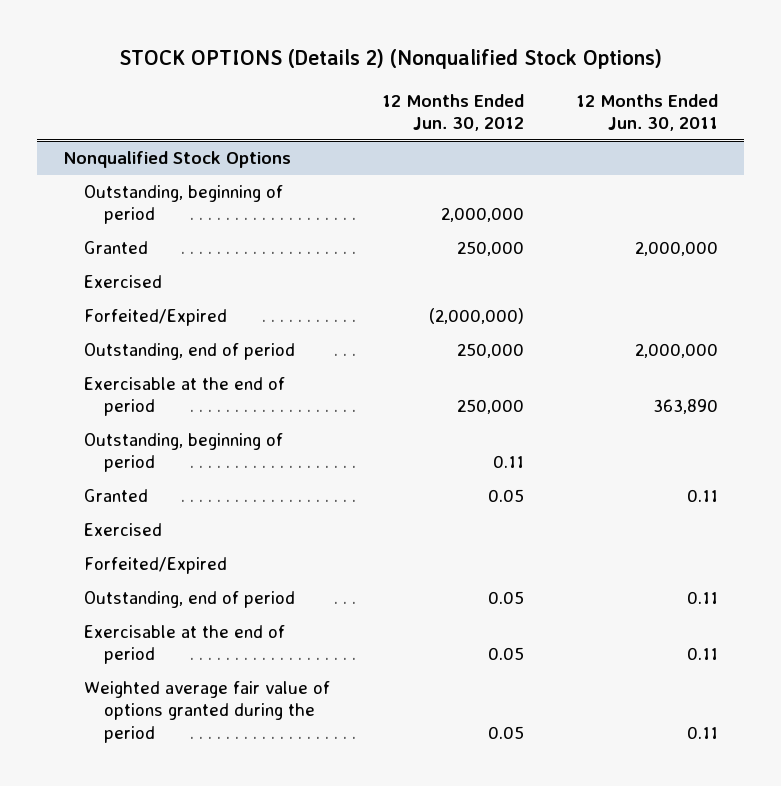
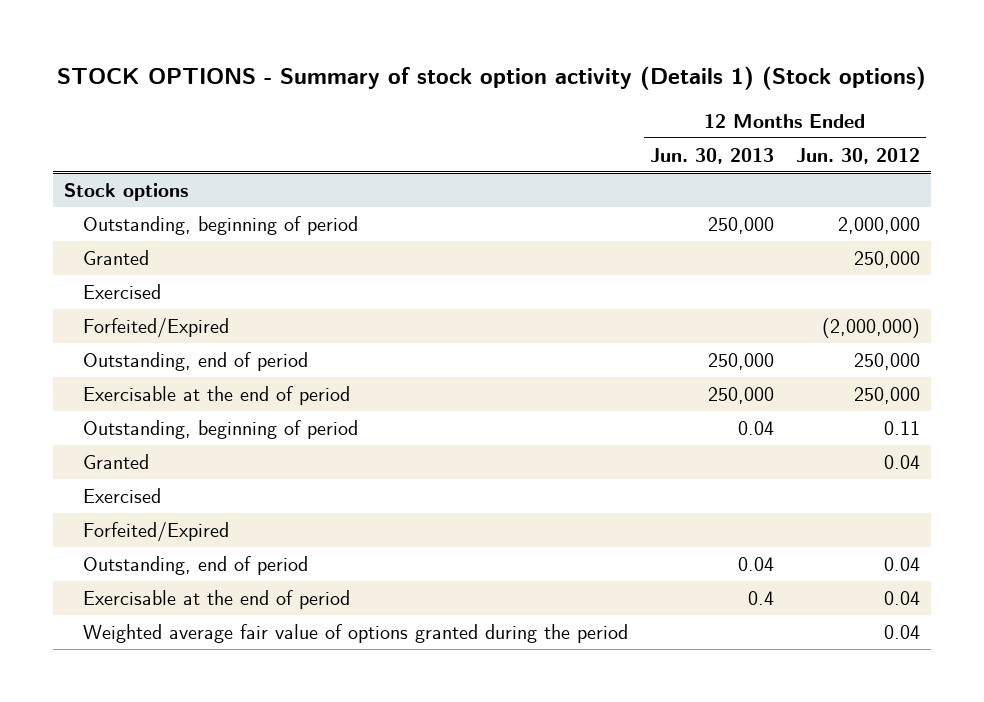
- STOCK OPTIONS (Details 2) (Nonqualified Stock Options)
+ STOCK OPTIONS - Summary of stock option activity (Details 1) (Stock options)
- | 12 Months Ended Jun. 30, 2012 | 12 Months Ended Jun. 30, 2011
+ | 12 Months Ended Jun. 30, 2013 | 12 Months Ended Jun. 30, 2012
- Nonqualified Stock Options
+ Stock options
- Granted | 0.05 | 0.11
+ Granted | | 0.04
- Outstanding, end of period | 0.05 | 0.11
- Exercisable at the end of period | 0.05 | 0.11
- Weighted average fair value of options granted during the period | 0.05 | 0.11
+ Outstanding, end of period | 0.04 | 0.04
+ Exercisable at the end of period | 0.4 | 0.04
+ Weighted average fair value of options granted during the period | | 0.04

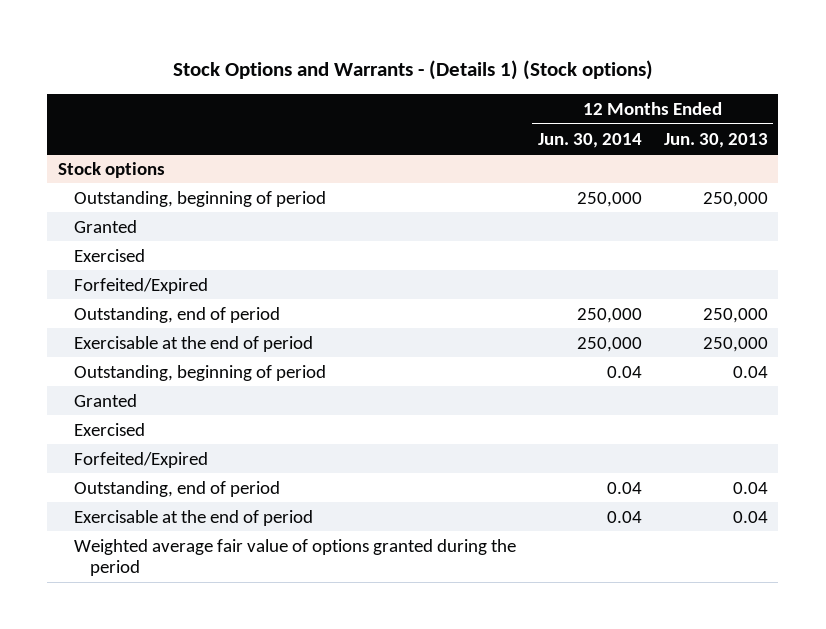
- STOCK OPTIONS - Summary of stock option activity (Details 1) (Stock options)
+ Stock Options and Warrants - (Details 1) (Stock options)
- | 12 Months Ended Jun. 30, 2013 | 12 Months Ended Jun. 30, 2012
+ | 12 Months Ended Jun. 30, 2014 | 12 Months Ended Jun. 30, 2013
@ Stock options
- Exercisable at the end of period | 0.4 | 0.04
+ Exercisable at the end of period | 0.04 | 0.04

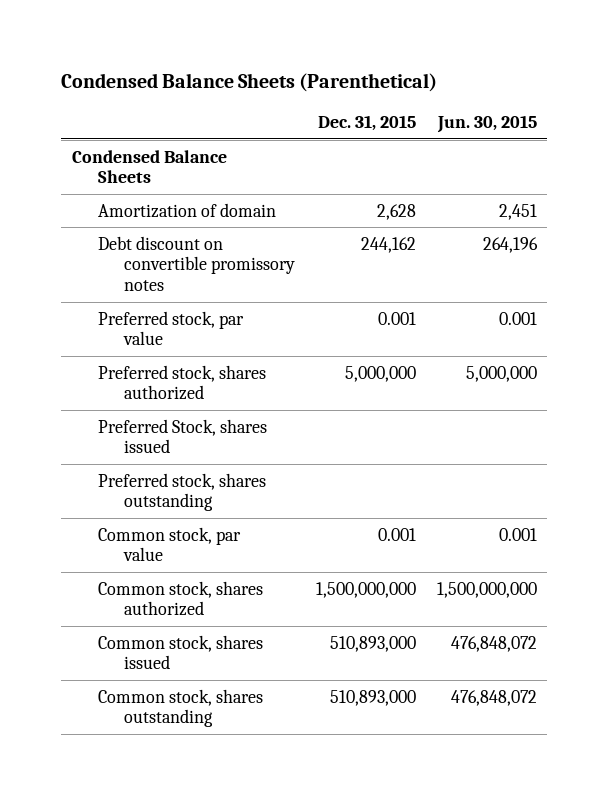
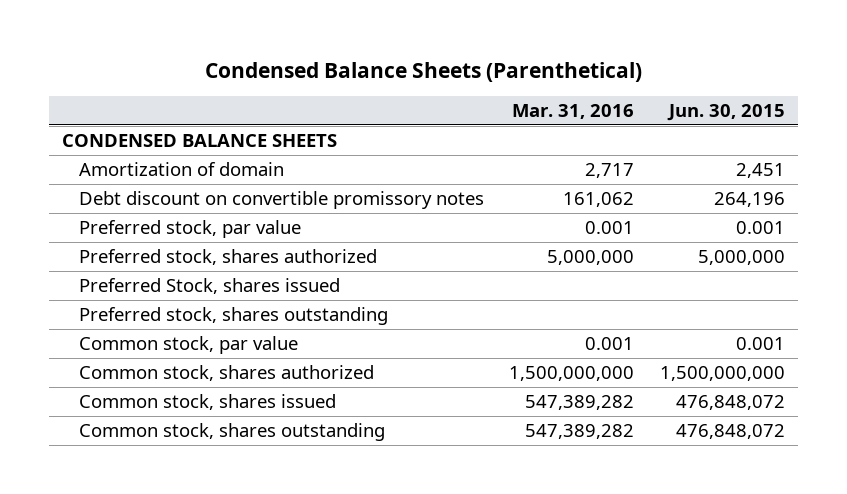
- | Dec. 31, 2015 | Jun. 30, 2015
+ | Mar. 31, 2016 | Jun. 30, 2015
- Condensed Balance Sheets
+ CONDENSED BALANCE SHEETS

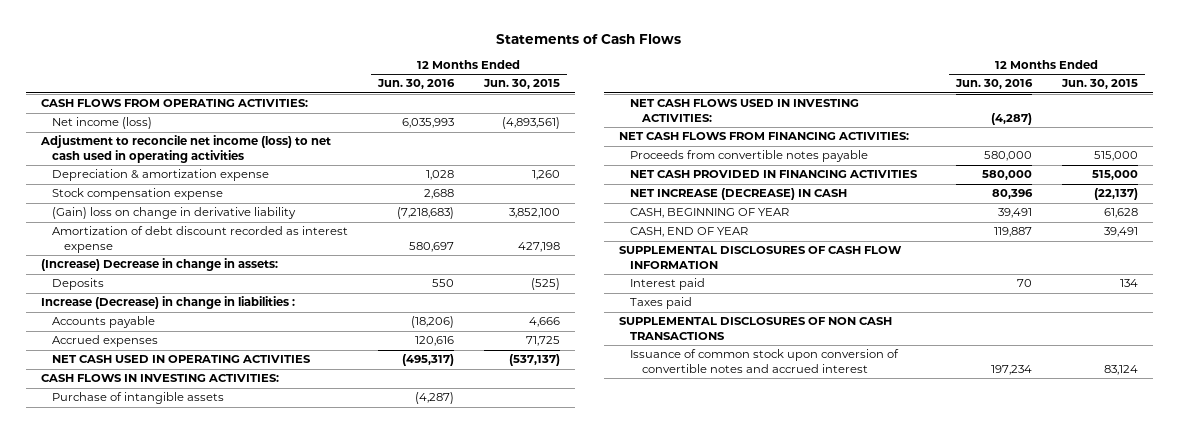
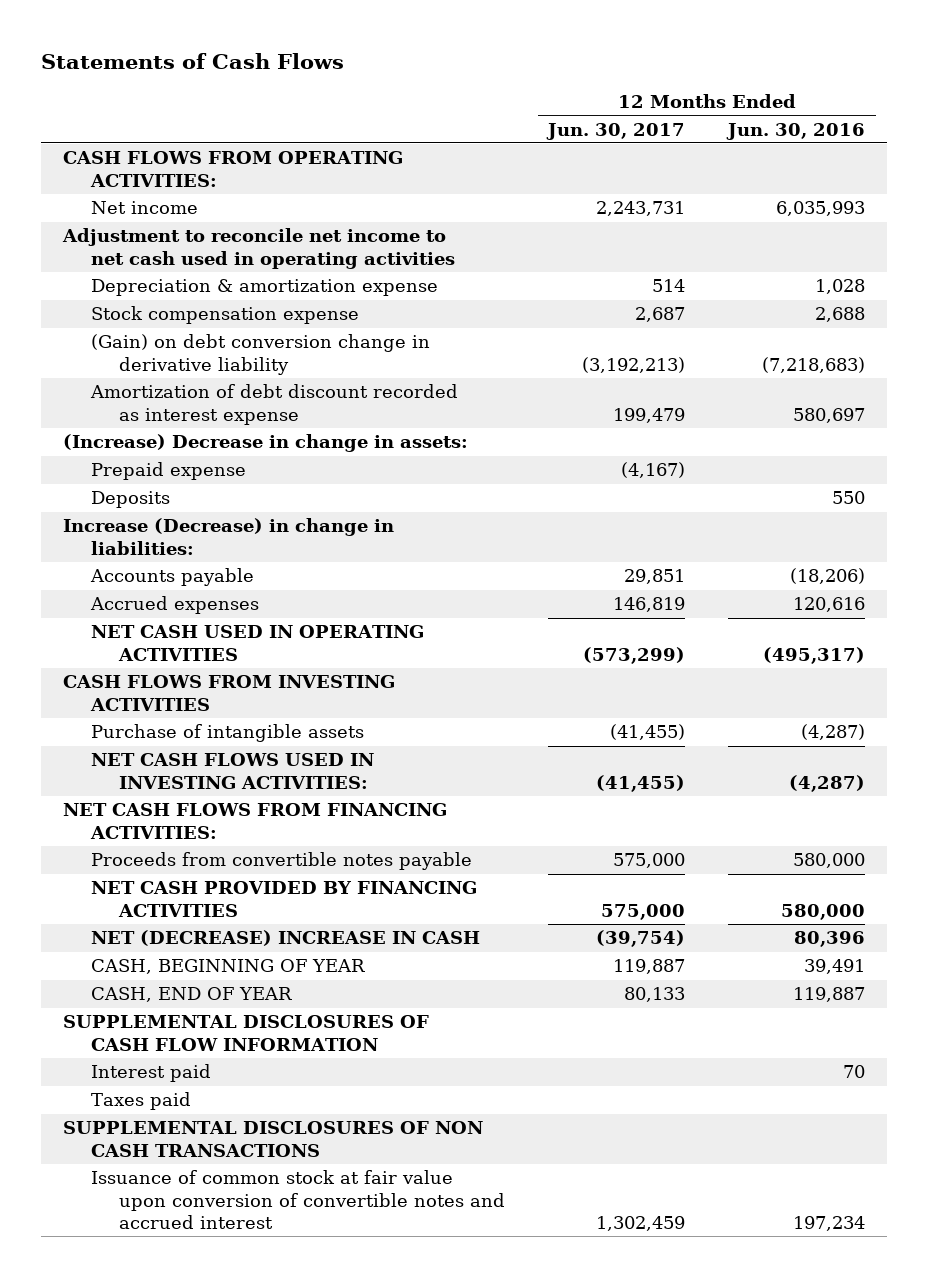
- | 12 Months Ended Jun. 30, 2016 | 12 Months Ended Jun. 30, 2015
+ | 12 Months Ended Jun. 30, 2017 | 12 Months Ended Jun. 30, 2016
- Net income (loss) | 6,035,993 | (4,893,561)
- Adjustment to reconcile net income (loss) to net cash used in operating activities
+ Net income | 2,243,731 | 6,035,993
+ Adjustment to reconcile net income to net cash used in operating activities
- (Gain) loss on change in derivative liability | (7,218,683) | 3,852,100
+ (Gain) on debt conversion change in derivative liability | (3,192,213) | (7,218,683)
+ Prepaid expense | (4,167) |
- Increase (Decrease) in change in liabilities :
+ Increase (Decrease) in change in liabilities:
- CASH FLOWS IN INVESTING ACTIVITIES:
+ CASH FLOWS FROM INVESTING ACTIVITIES
- NET CASH PROVIDED IN FINANCING ACTIVITIES | 580,000 | 515,000
- NET INCREASE (DECREASE) IN CASH | 80,396 | (22,137)
+ NET CASH PROVIDED BY FINANCING ACTIVITIES | 575,000 | 580,000
+ NET (DECREASE) INCREASE IN CASH | (39,754) | 80,396
- Issuance of common stock upon conversion of convertible notes and accrued interest | 197,234 | 83,124
+ Issuance of common stock at fair value upon conversion of convertible notes and accrued interest | 1,302,459 | 197,234

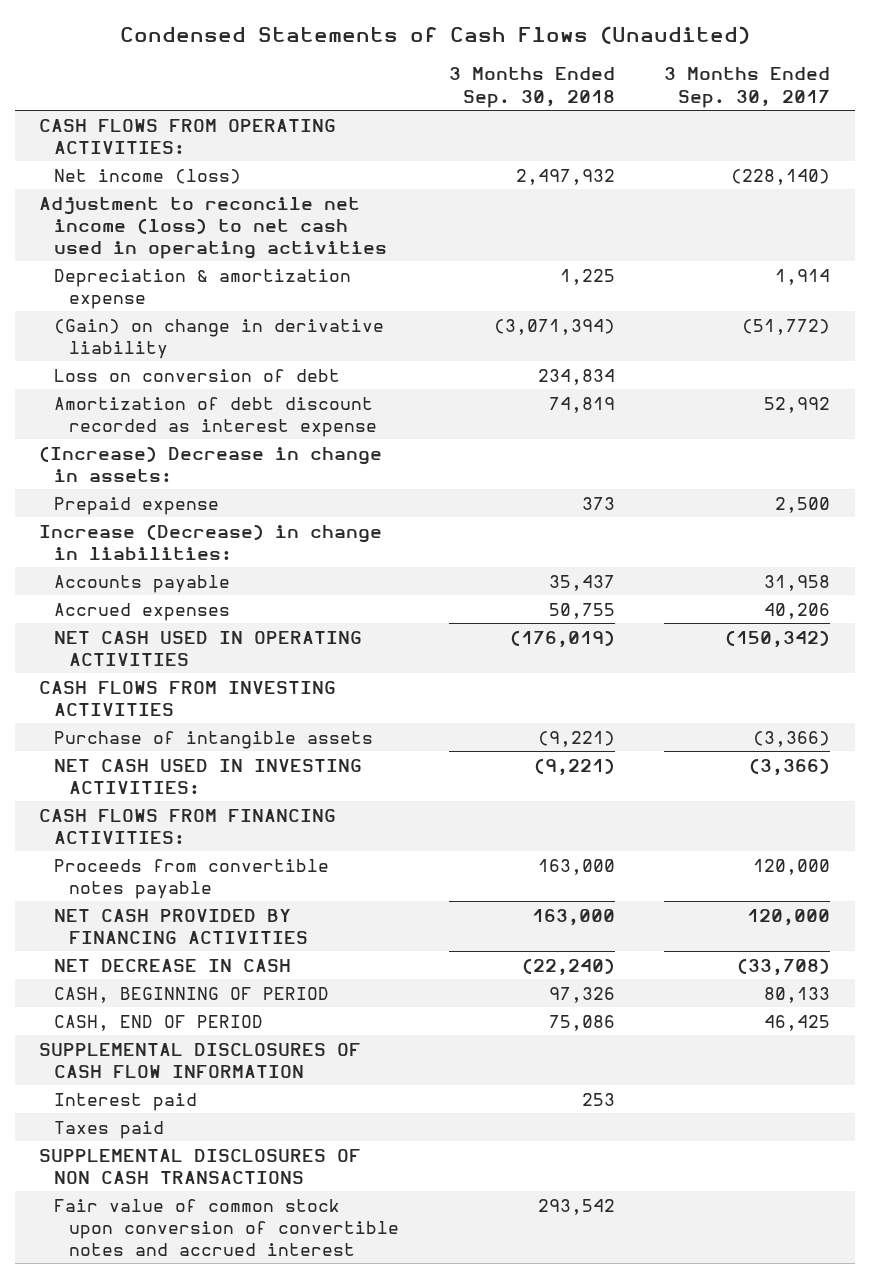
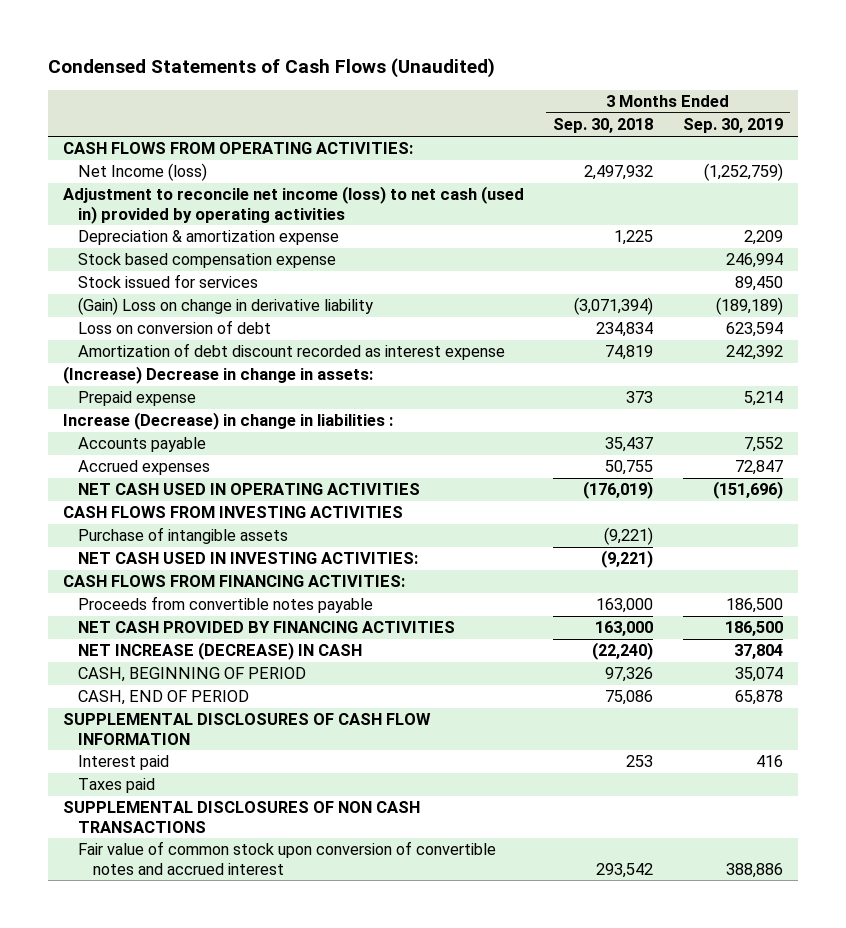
- | 3 Months Ended Sep. 30, 2018 | 3 Months Ended Sep. 30, 2017
+ | 3 Months Ended Sep. 30, 2018 | 3 Months Ended Sep. 30, 2019
- Net income (loss) | 2,497,932 | (228,140)
- Adjustment to reconcile net income (loss) to net cash used in operating activities
+ Net Income (loss) | 2,497,932 | (1,252,759)
+ Adjustment to reconcile net income (loss) to net cash (used in) provided by operating activities
- (Gain) on change in derivative liability | (3,071,394) | (51,772)
+ Stock based compensation expense | | 246,994
+ Stock issued for services | | 89,450
+ (Gain) Loss on change in derivative liability | (3,071,394) | (189,189)
- Increase (Decrease) in change in liabilities:
+ Increase (Decrease) in change in liabilities :
- NET DECREASE IN CASH | (22,240) | (33,708)
+ NET INCREASE (DECREASE) IN CASH | (22,240) | 37,804

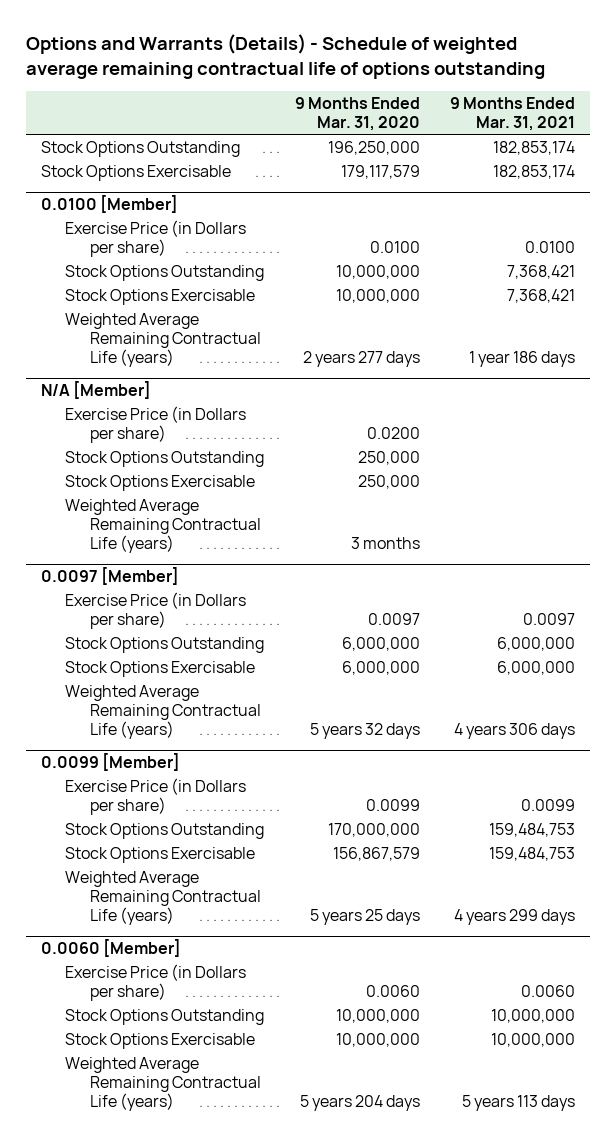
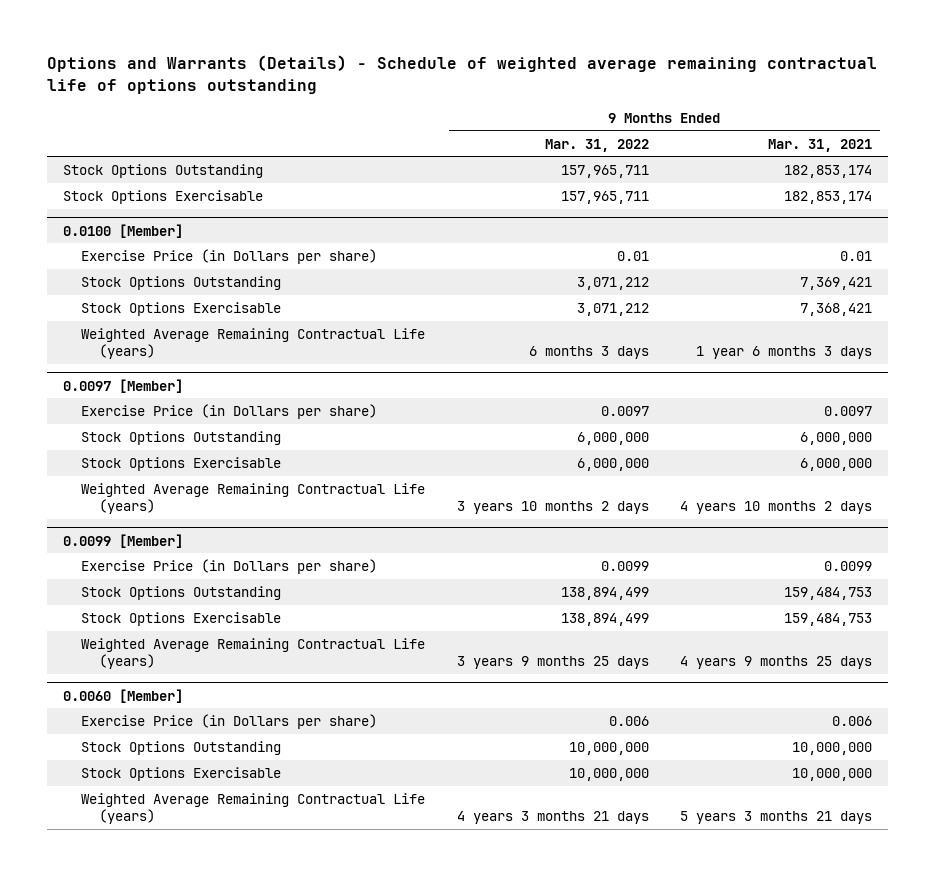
- | 9 Months Ended Mar. 31, 2020 | 9 Months Ended Mar. 31, 2021
+ | 9 Months Ended Mar. 31, 2022 | 9 Months Ended Mar. 31, 2021
@ 0.0100 [Member]
- Exercise Price (in Dollars per share) | 0.0100 | 0.0100
- Stock Options Outstanding | 10,000,000 | 7,368,421
+ Exercise Price (in Dollars per share) | 0.01 | 0.01
+ Stock Options Outstanding | 3,071,212 | 7,369,421
- Weighted Average Remaining Contractual Life (years) | 2 years 277 days | 1 year 186 days
- N/A [Member]
- Exercise Price (in Dollars per share) | 0.0200 |
- Stock Options Outstanding | 250,000 |
- Stock Options Exercisable | 250,000 |
- Weighted Average Remaining Contractual Life (years) | 3 months |
@ 0.0100 [Member]
+ Weighted Average Remaining Contractual Life (years) | 6 months 3 days | 1 year 6 months 3 days
@ 0.0097 [Member]
- Weighted Average Remaining Contractual Life (years) | 5 years 32 days | 4 years 306 days
+ Weighted Average Remaining Contractual Life (years) | 3 years 10 months 2 days | 4 years 10 months 2 days
@ 0.0099 [Member]
- Weighted Average Remaining Contractual Life (years) | 5 years 25 days | 4 years 299 days
+ Weighted Average Remaining Contractual Life (years) | 3 years 9 months 25 days | 4 years 9 months 25 days
@ 0.0060 [Member]
- Exercise Price (in Dollars per share) | 0.0060 | 0.0060
+ Exercise Price (in Dollars per share) | 0.006 | 0.006
- Weighted Average Remaining Contractual Life (years) | 5 years 204 days | 5 years 113 days
+ Weighted Average Remaining Contractual Life (years) | 4 years 3 months 21 days | 5 years 3 months 21 days

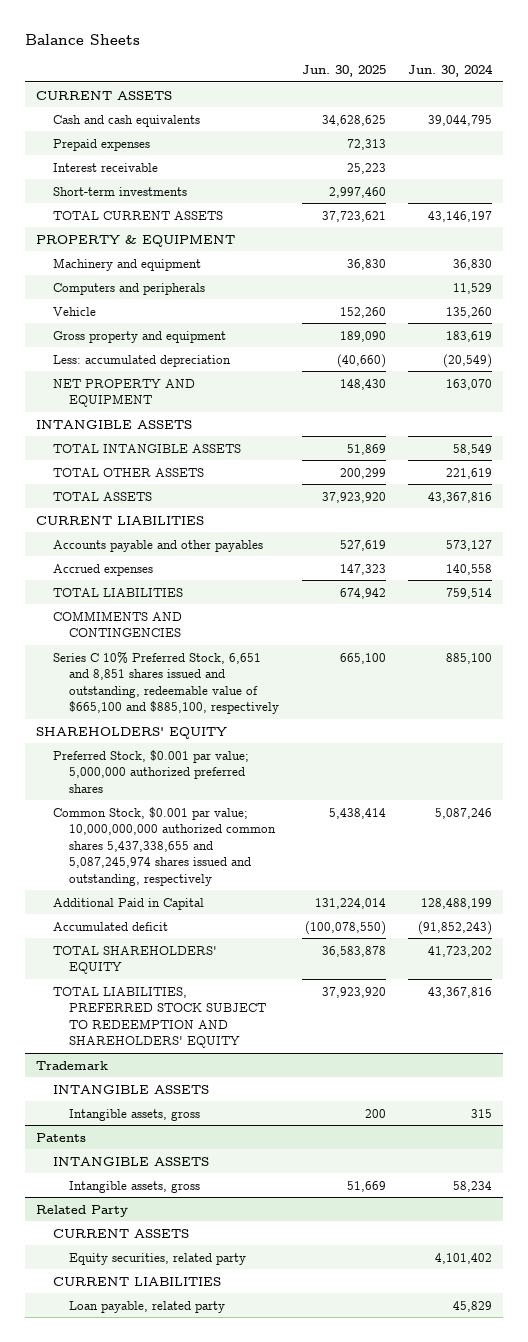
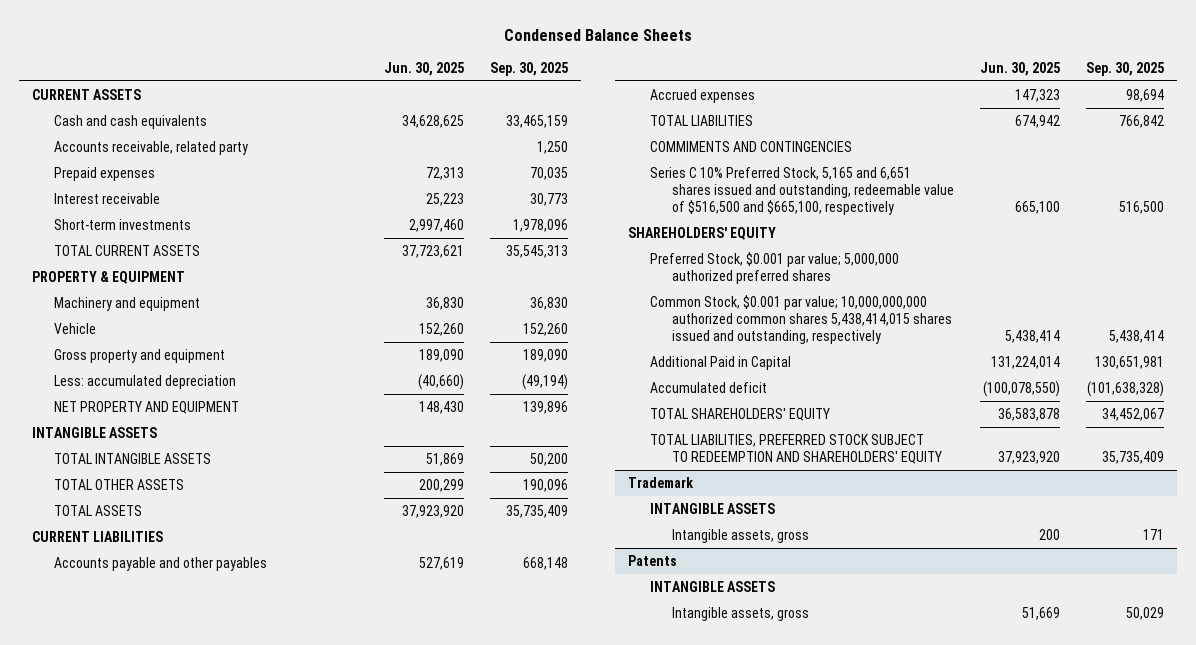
- Balance Sheets
+ Condensed Balance Sheets
- | Jun. 30, 2025 | Jun. 30, 2024
+ | Jun. 30, 2025 | Sep. 30, 2025
+ Accounts receivable, related party | | 1,250
- Computers and peripherals | | 11,529
- Series C 10% Preferred Stock, 6,651 and 8,851 shares issued and outstanding, redeemable value of $665,100 and $885,100, respectively | 665,100 | 885,100
+ Series C 10% Preferred Stock, 5,165 and 6,651 shares issued and outstanding, redeemable value of $516,500 and $665,100, respectively | 665,100 | 516,500
- Common Stock, $0.001 par value; 10,000,000,000 authorized common shares 5,437,338,655 and 5,087,245,974 shares issued and outstanding, respectively | 5,438,414 | 5,087,246
+ Common Stock, $0.001 par value; 10,000,000,000 authorized common shares 5,438,414,015 shares issued and outstanding, respectively | 5,438,414 | 5,438,414
- Related Party
- CURRENT ASSETS
- Equity securities, related party | | 4,101,402
- CURRENT LIABILITIES
- Loan payable, related party | | 45,829

